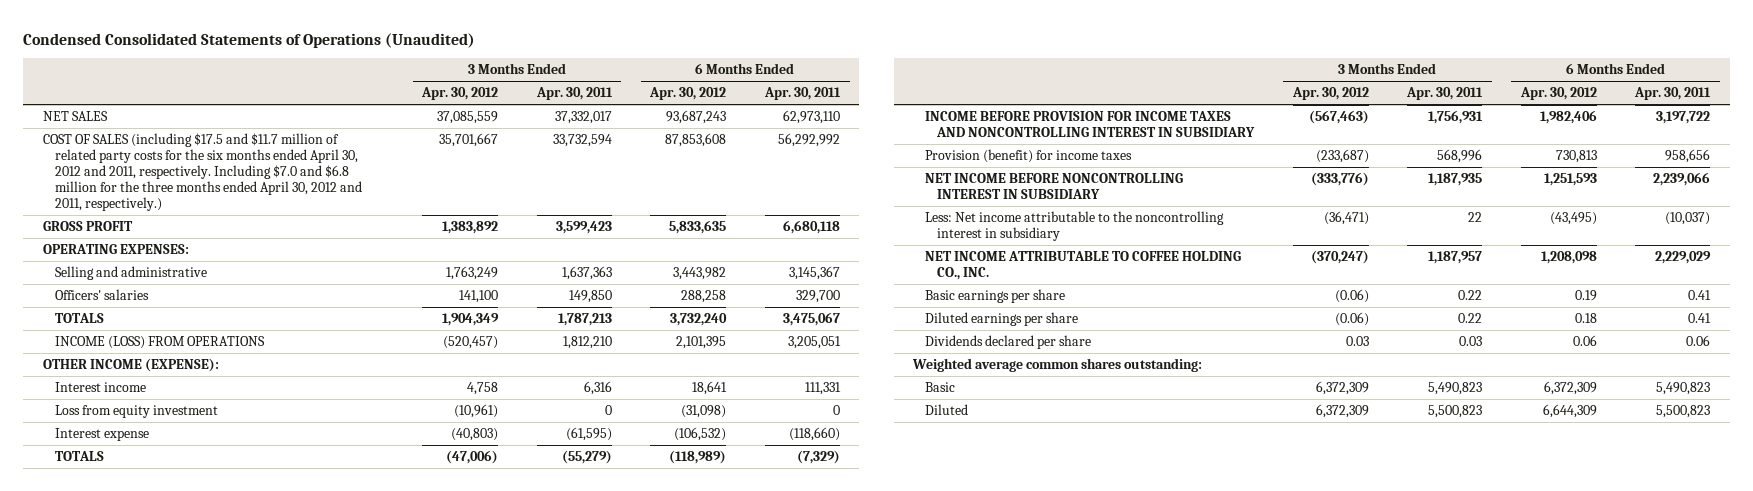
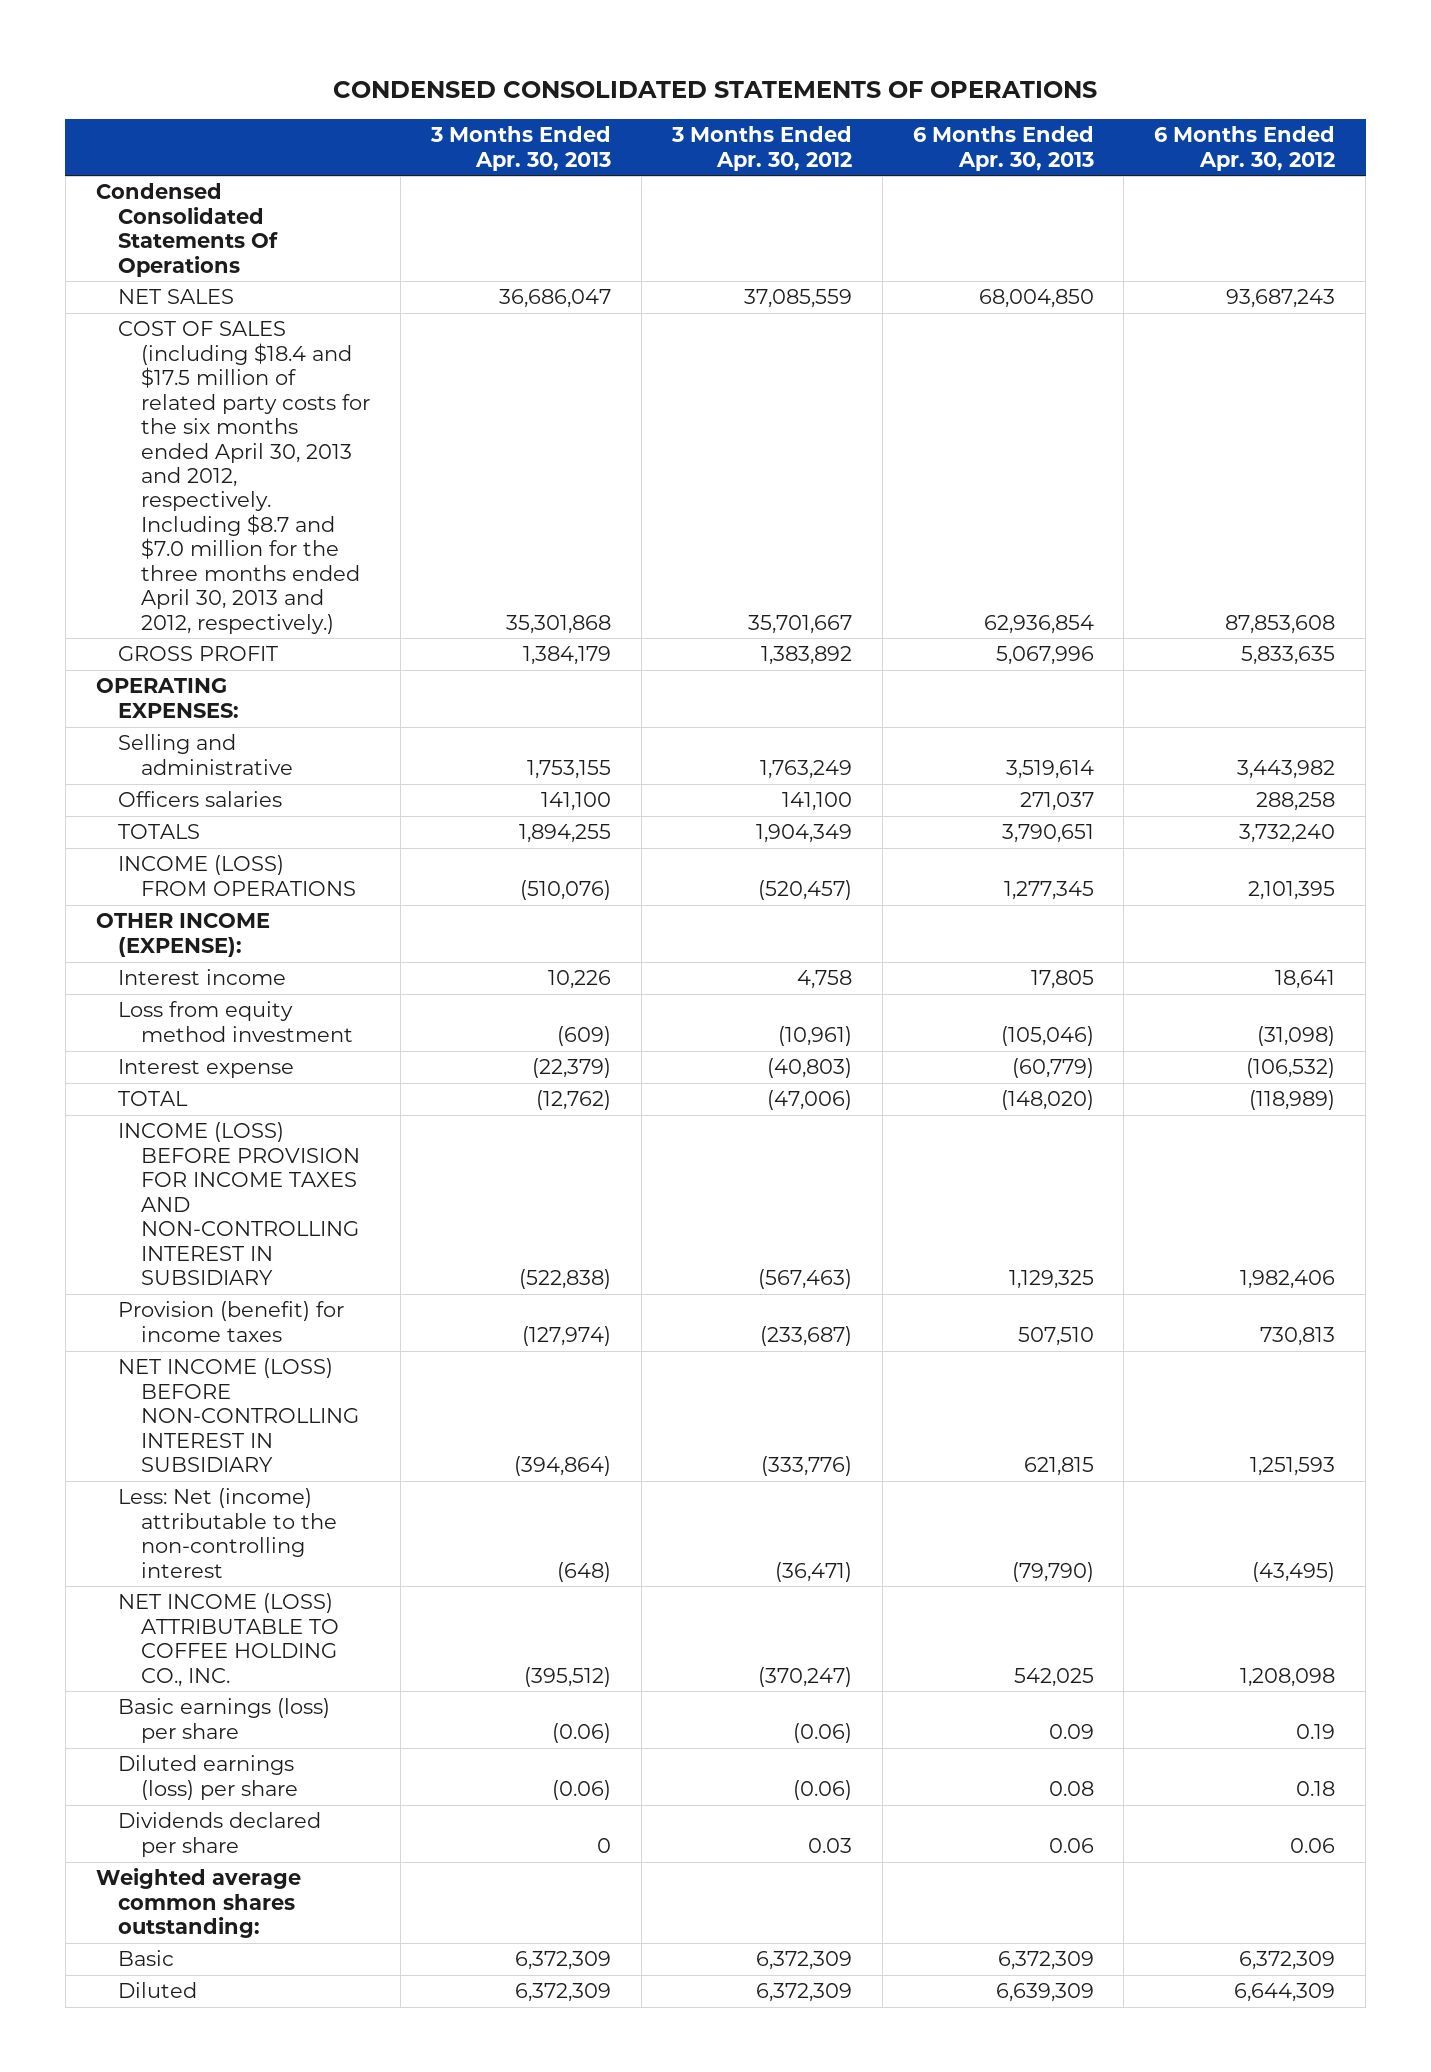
- Condensed Consolidated Statements of Operations (Unaudited)
+ CONDENSED CONSOLIDATED STATEMENTS OF OPERATIONS
- | 3 Months Ended Apr. 30, 2012 | 3 Months Ended Apr. 30, 2011 | 6 Months Ended Apr. 30, 2012 | 6 Months Ended Apr. 30, 2011
+ | 3 Months Ended Apr. 30, 2013 | 3 Months Ended Apr. 30, 2012 | 6 Months Ended Apr. 30, 2013 | 6 Months Ended Apr. 30, 2012
+ Condensed Consolidated Statements Of Operations
- COST OF SALES (including $17.5 and $11.7 million of related party costs for the six months ended April 30, 2012 and 2011, respectively. Including $7.0 and $6.8 million for the three months ended April 30, 2012 and 2011, respectively.) | 35,701,667 | 33,732,594 | 87,853,608 | 56,292,992
+ COST OF SALES (including $18.4 and $17.5 million of related party costs for the six months ended April 30, 2013 and 2012, respectively. Including $8.7 and $7.0 million for the three months ended April 30, 2013 and 2012, respectively.) | 35,301,868 | 35,701,667 | 62,936,854 | 87,853,608
- Officers' salaries | 141,100 | 149,850 | 288,258 | 329,700
+ Officers salaries | 141,100 | 141,100 | 271,037 | 288,258
- Loss from equity investment | (10,961) | 0 | (31,098) | 0
+ Loss from equity method investment | (609) | (10,961) | (105,046) | (31,098)
- TOTALS | (47,006) | (55,279) | (118,989) | (7,329)
- INCOME BEFORE PROVISION FOR INCOME TAXES AND NONCONTROLLING INTEREST IN SUBSIDIARY | (567,463) | 1,756,931 | 1,982,406 | 3,197,722
+ TOTAL | (12,762) | (47,006) | (148,020) | (118,989)
+ INCOME (LOSS) BEFORE PROVISION FOR INCOME TAXES AND NON-CONTROLLING INTEREST IN SUBSIDIARY | (522,838) | (567,463) | 1,129,325 | 1,982,406
- NET INCOME BEFORE NONCONTROLLING INTEREST IN SUBSIDIARY | (333,776) | 1,187,935 | 1,251,593 | 2,239,066
- Less: Net income attributable to the noncontrolling interest in subsidiary | (36,471) | 22 | (43,495) | (10,037)
- NET INCOME ATTRIBUTABLE TO COFFEE HOLDING CO., INC. | (370,247) | 1,187,957 | 1,208,098 | 2,229,029
- Basic earnings per share | (0.06) | 0.22 | 0.19 | 0.41
- Diluted earnings per share | (0.06) | 0.22 | 0.18 | 0.41
+ NET INCOME (LOSS) BEFORE NON-CONTROLLING INTEREST IN SUBSIDIARY | (394,864) | (333,776) | 621,815 | 1,251,593
+ Less: Net (income) attributable to the non-controlling interest | (648) | (36,471) | (79,790) | (43,495)
+ NET INCOME (LOSS) ATTRIBUTABLE TO COFFEE HOLDING CO., INC. | (395,512) | (370,247) | 542,025 | 1,208,098
+ Basic earnings (loss) per share | (0.06) | (0.06) | 0.09 | 0.19
+ Diluted earnings (loss) per share | (0.06) | (0.06) | 0.08 | 0.18

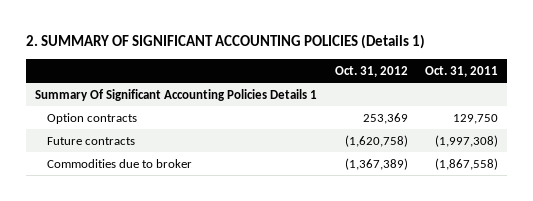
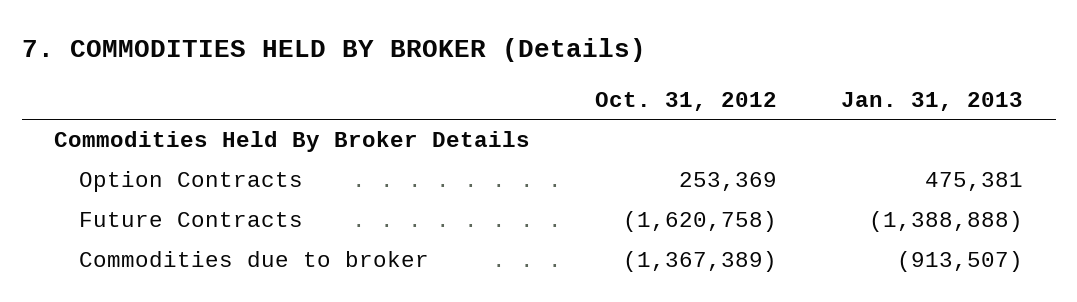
- 2. SUMMARY OF SIGNIFICANT ACCOUNTING POLICIES (Details 1)
+ 7. COMMODITIES HELD BY BROKER (Details)
- | Oct. 31, 2012 | Oct. 31, 2011
+ | Oct. 31, 2012 | Jan. 31, 2013
- Summary Of Significant Accounting Policies Details 1
- Option contracts | 253,369 | 129,750
- Future contracts | (1,620,758) | (1,997,308)
+ Commodities Held By Broker Details
+ Option Contracts | 253,369 | 475,381
+ Future Contracts | (1,620,758) | (1,388,888)

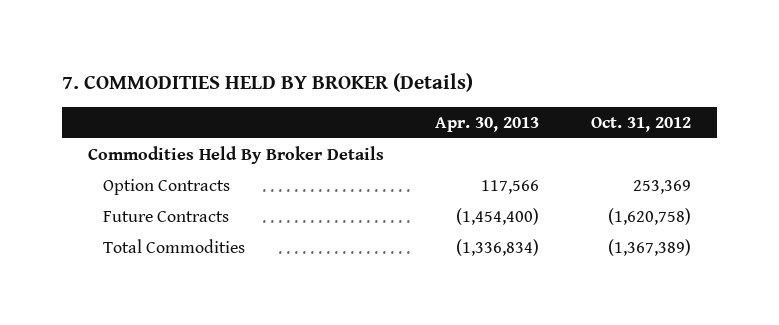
- | Oct. 31, 2012 | Jan. 31, 2013
+ | Apr. 30, 2013 | Oct. 31, 2012
- Commodities due to broker | (1,367,389) | (913,507)
+ Total Commodities | (1,336,834) | (1,367,389)

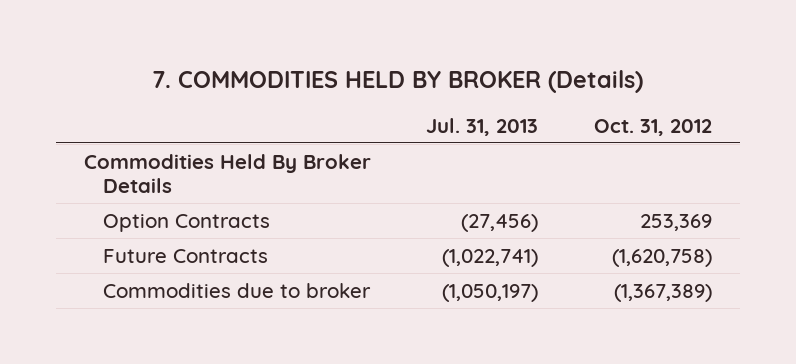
- | Apr. 30, 2013 | Oct. 31, 2012
+ | Jul. 31, 2013 | Oct. 31, 2012
- Total Commodities | (1,336,834) | (1,367,389)
+ Commodities due to broker | (1,050,197) | (1,367,389)

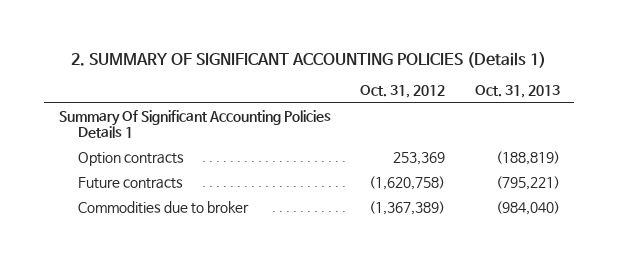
- 7. COMMODITIES HELD BY BROKER (Details)
+ 2. SUMMARY OF SIGNIFICANT ACCOUNTING POLICIES (Details 1)
- | Jul. 31, 2013 | Oct. 31, 2012
+ | Oct. 31, 2012 | Oct. 31, 2013
- Commodities Held By Broker Details
- Option Contracts | (27,456) | 253,369
- Future Contracts | (1,022,741) | (1,620,758)
+ Summary Of Significant Accounting Policies Details 1
+ Option contracts | 253,369 | (188,819)
+ Future contracts | (1,620,758) | (795,221)

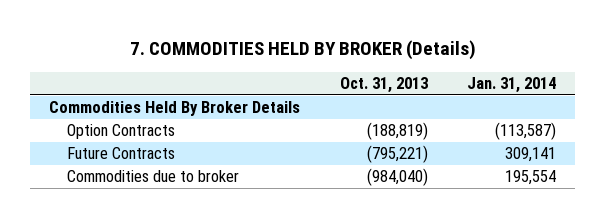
- 2. SUMMARY OF SIGNIFICANT ACCOUNTING POLICIES (Details 1)
+ 7. COMMODITIES HELD BY BROKER (Details)
- | Oct. 31, 2012 | Oct. 31, 2013
+ | Oct. 31, 2013 | Jan. 31, 2014
- Summary Of Significant Accounting Policies Details 1
- Option contracts | 253,369 | (188,819)
- Future contracts | (1,620,758) | (795,221)
+ Commodities Held By Broker Details
+ Option Contracts | (188,819) | (113,587)
+ Future Contracts | (795,221) | 309,141

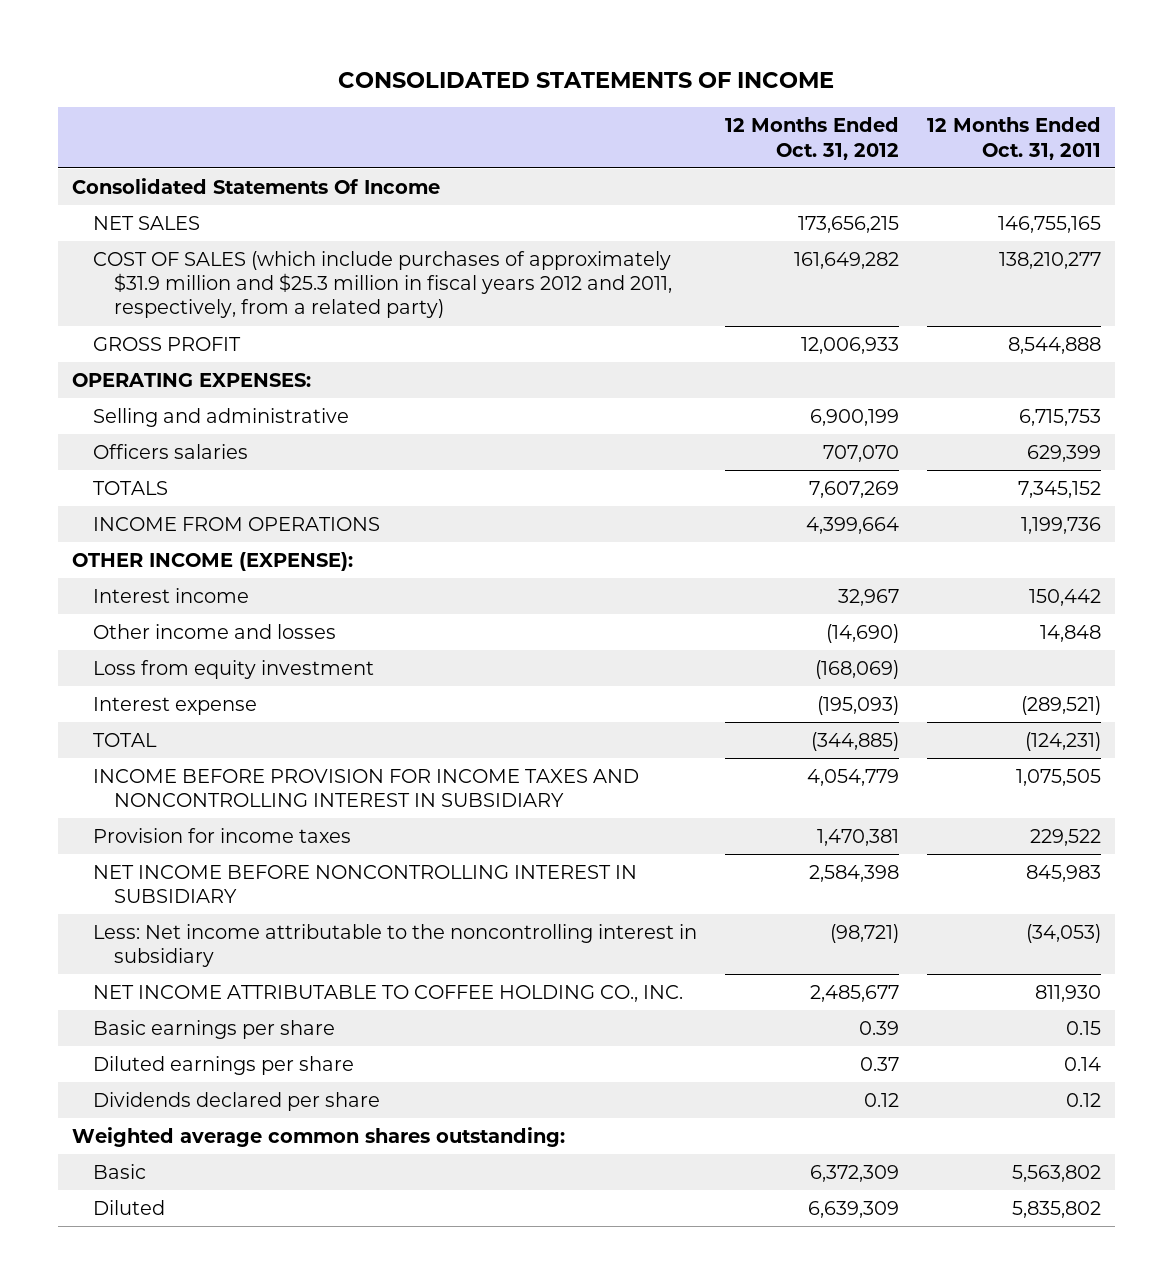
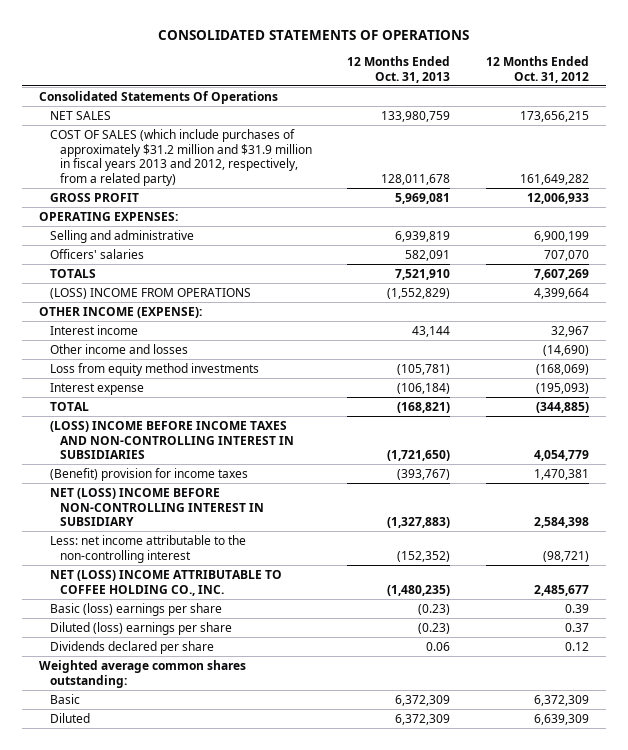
- CONSOLIDATED STATEMENTS OF INCOME
+ CONSOLIDATED STATEMENTS OF OPERATIONS
- | 12 Months Ended Oct. 31, 2012 | 12 Months Ended Oct. 31, 2011
+ | 12 Months Ended Oct. 31, 2013 | 12 Months Ended Oct. 31, 2012
- Consolidated Statements Of Income
+ Consolidated Statements Of Operations
- COST OF SALES (which include purchases of approximately $31.9 million and $25.3 million in fiscal years 2012 and 2011, respectively, from a related party) | 161,649,282 | 138,210,277
+ COST OF SALES (which include purchases of approximately $31.2 million and $31.9 million in fiscal years 2013 and 2012, respectively, from a related party) | 128,011,678 | 161,649,282
- Officers salaries | 707,070 | 629,399
+ Officers' salaries | 582,091 | 707,070
- INCOME FROM OPERATIONS | 4,399,664 | 1,199,736
+ (LOSS) INCOME FROM OPERATIONS | (1,552,829) | 4,399,664
- Loss from equity investment | (168,069) |
+ Loss from equity method investments | (105,781) | (168,069)
- INCOME BEFORE PROVISION FOR INCOME TAXES AND NONCONTROLLING INTEREST IN SUBSIDIARY | 4,054,779 | 1,075,505
- Provision for income taxes | 1,470,381 | 229,522
- NET INCOME BEFORE NONCONTROLLING INTEREST IN SUBSIDIARY | 2,584,398 | 845,983
- Less: Net income attributable to the noncontrolling interest in subsidiary | (98,721) | (34,053)
- NET INCOME ATTRIBUTABLE TO COFFEE HOLDING CO., INC. | 2,485,677 | 811,930
- Basic earnings per share | 0.39 | 0.15
- Diluted earnings per share | 0.37 | 0.14
+ (LOSS) INCOME BEFORE INCOME TAXES AND NON-CONTROLLING INTEREST IN SUBSIDIARIES | (1,721,650) | 4,054,779
+ (Benefit) provision for income taxes | (393,767) | 1,470,381
+ NET (LOSS) INCOME BEFORE NON-CONTROLLING INTEREST IN SUBSIDIARY | (1,327,883) | 2,584,398
+ Less: net income attributable to the non-controlling interest | (152,352) | (98,721)
+ NET (LOSS) INCOME ATTRIBUTABLE TO COFFEE HOLDING CO., INC. | (1,480,235) | 2,485,677
+ Basic (loss) earnings per share | (0.23) | 0.39
+ Diluted (loss) earnings per share | (0.23) | 0.37

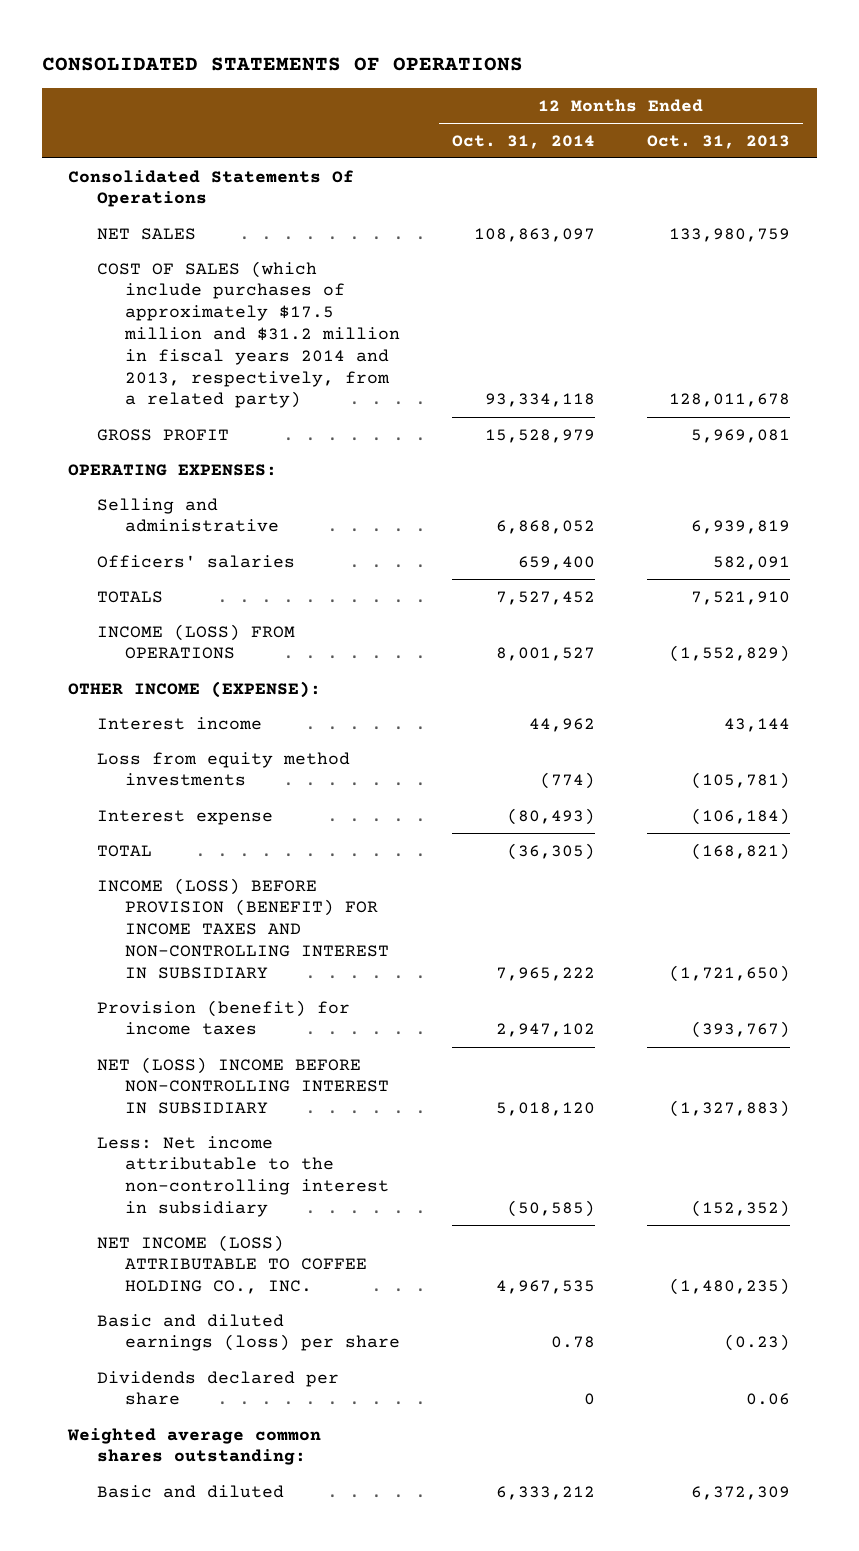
- | 12 Months Ended Oct. 31, 2013 | 12 Months Ended Oct. 31, 2012
+ | 12 Months Ended Oct. 31, 2014 | 12 Months Ended Oct. 31, 2013
- COST OF SALES (which include purchases of approximately $31.2 million and $31.9 million in fiscal years 2013 and 2012, respectively, from a related party) | 128,011,678 | 161,649,282
+ COST OF SALES (which include purchases of approximately $17.5 million and $31.2 million in fiscal years 2014 and 2013, respectively, from a related party) | 93,334,118 | 128,011,678
- (LOSS) INCOME FROM OPERATIONS | (1,552,829) | 4,399,664
+ INCOME (LOSS) FROM OPERATIONS | 8,001,527 | (1,552,829)
- Other income and losses | | (14,690)
- (LOSS) INCOME BEFORE INCOME TAXES AND NON-CONTROLLING INTEREST IN SUBSIDIARIES | (1,721,650) | 4,054,779
- (Benefit) provision for income taxes | (393,767) | 1,470,381
+ INCOME (LOSS) BEFORE PROVISION (BENEFIT) FOR INCOME TAXES AND NON-CONTROLLING INTEREST IN SUBSIDIARY | 7,965,222 | (1,721,650)
+ Provision (benefit) for income taxes | 2,947,102 | (393,767)
- Less: net income attributable to the non-controlling interest | (152,352) | (98,721)
- NET (LOSS) INCOME ATTRIBUTABLE TO COFFEE HOLDING CO., INC. | (1,480,235) | 2,485,677
- Basic (loss) earnings per share | (0.23) | 0.39
- Diluted (loss) earnings per share | (0.23) | 0.37
+ Less: Net income attributable to the non-controlling interest in subsidiary | (50,585) | (152,352)
+ NET INCOME (LOSS) ATTRIBUTABLE TO COFFEE HOLDING CO., INC. | 4,967,535 | (1,480,235)
+ Basic and diluted earnings (loss) per share | 0.78 | (0.23)
- Basic | 6,372,309 | 6,372,309
- Diluted | 6,372,309 | 6,639,309
+ Basic and diluted | 6,333,212 | 6,372,309

